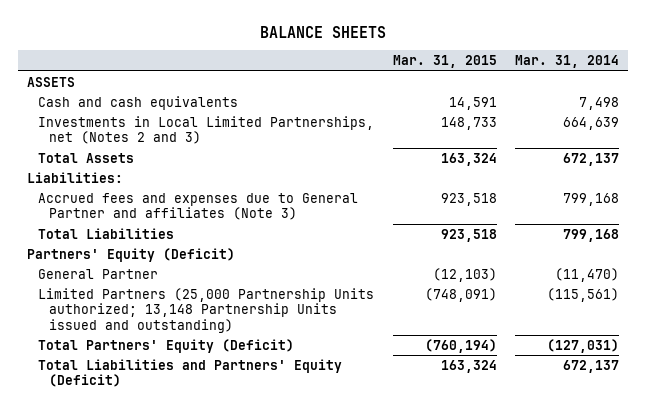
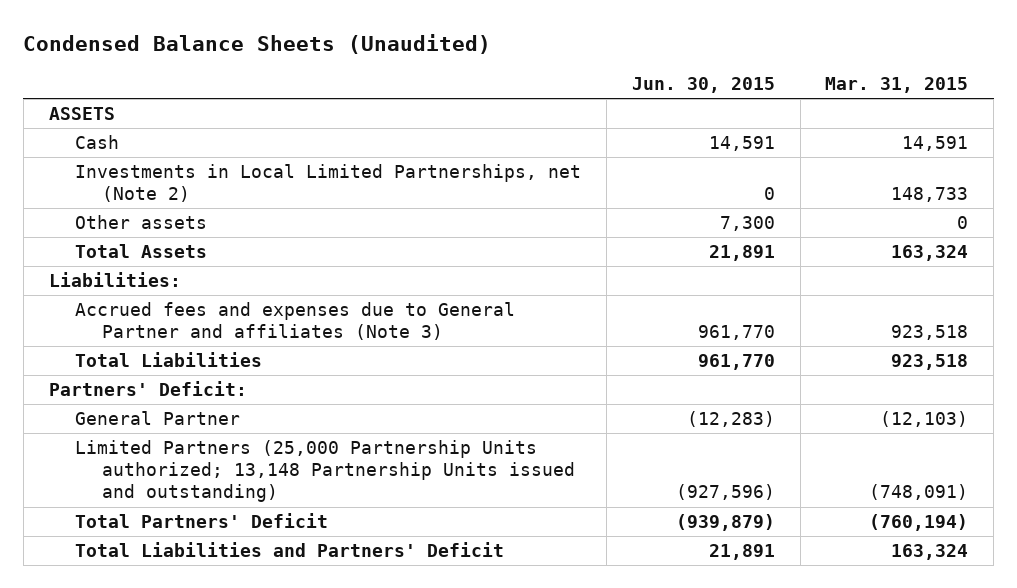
- BALANCE SHEETS
+ Condensed Balance Sheets (Unaudited)
- | Mar. 31, 2015 | Mar. 31, 2014
+ | Jun. 30, 2015 | Mar. 31, 2015
- Cash and cash equivalents | 14,591 | 7,498
- Investments in Local Limited Partnerships, net (Notes 2 and 3) | 148,733 | 664,639
+ Cash | 14,591 | 14,591
+ Investments in Local Limited Partnerships, net (Note 2) | 0 | 148,733
+ Other assets | 7,300 | 0
- Partners' Equity (Deficit)
+ Partners' Deficit:
- Total Partners' Equity (Deficit) | (760,194) | (127,031)
- Total Liabilities and Partners' Equity (Deficit) | 163,324 | 672,137
+ Total Partners' Deficit | (939,879) | (760,194)
+ Total Liabilities and Partners' Deficit | 21,891 | 163,324

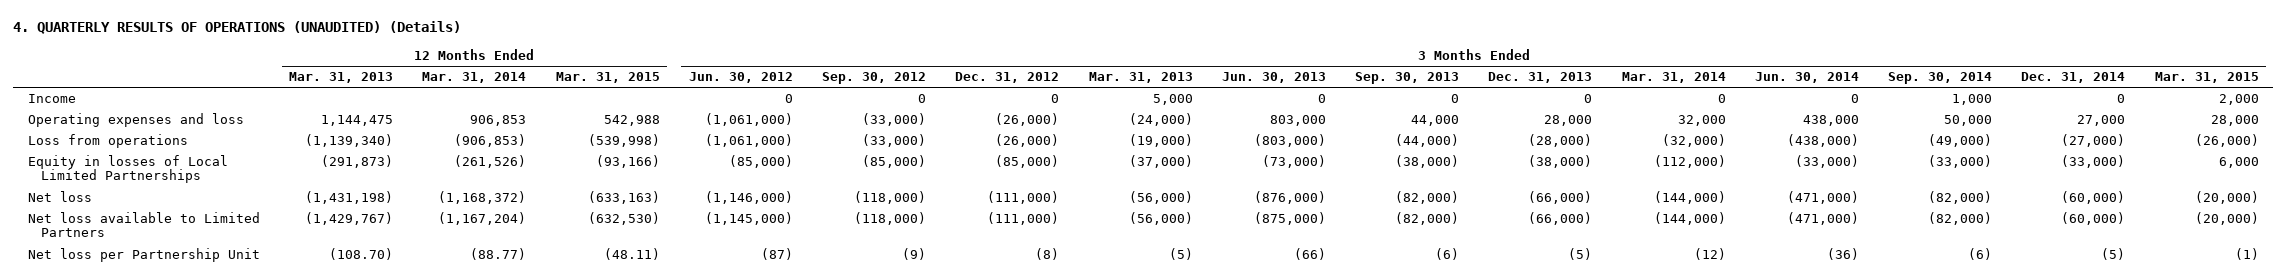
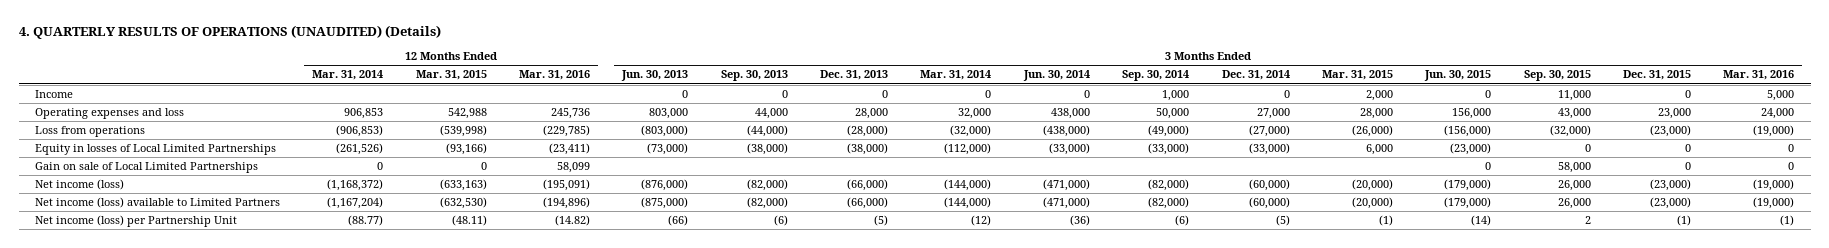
- | 12 Months Ended Mar. 31, 2013 | 12 Months Ended Mar. 31, 2014 | 12 Months Ended Mar. 31, 2015 | 3 Months Ended Jun. 30, 2012 | 3 Months Ended Sep. 30, 2012 | 3 Months Ended Dec. 31, 2012 | 3 Months Ended Mar. 31, 2013 | 3 Months Ended Jun. 30, 2013 | 3 Months Ended Sep. 30, 2013 | 3 Months Ended Dec. 31, 2013 | 3 Months Ended Mar. 31, 2014 | 3 Months Ended Jun. 30, 2014 | 3 Months Ended Sep. 30, 2014 | 3 Months Ended Dec. 31, 2014 | 3 Months Ended Mar. 31, 2015
+ | 12 Months Ended Mar. 31, 2014 | 12 Months Ended Mar. 31, 2015 | 12 Months Ended Mar. 31, 2016 | 3 Months Ended Jun. 30, 2013 | 3 Months Ended Sep. 30, 2013 | 3 Months Ended Dec. 31, 2013 | 3 Months Ended Mar. 31, 2014 | 3 Months Ended Jun. 30, 2014 | 3 Months Ended Sep. 30, 2014 | 3 Months Ended Dec. 31, 2014 | 3 Months Ended Mar. 31, 2015 | 3 Months Ended Jun. 30, 2015 | 3 Months Ended Sep. 30, 2015 | 3 Months Ended Dec. 31, 2015 | 3 Months Ended Mar. 31, 2016
- Net loss | (1,431,198) | (1,168,372) | (633,163) | (1,146,000) | (118,000) | (111,000) | (56,000) | (876,000) | (82,000) | (66,000) | (144,000) | (471,000) | (82,000) | (60,000) | (20,000)
- Net loss available to Limited Partners | (1,429,767) | (1,167,204) | (632,530) | (1,145,000) | (118,000) | (111,000) | (56,000) | (875,000) | (82,000) | (66,000) | (144,000) | (471,000) | (82,000) | (60,000) | (20,000)
- Net loss per Partnership Unit | (108.70) | (88.77) | (48.11) | (87) | (9) | (8) | (5) | (66) | (6) | (5) | (12) | (36) | (6) | (5) | (1)
+ Gain on sale of Local Limited Partnerships | 0 | 0 | 58,099 | | | | | | | | | 0 | 58,000 | 0 | 0
+ Net income (loss) | (1,168,372) | (633,163) | (195,091) | (876,000) | (82,000) | (66,000) | (144,000) | (471,000) | (82,000) | (60,000) | (20,000) | (179,000) | 26,000 | (23,000) | (19,000)
+ Net income (loss) available to Limited Partners | (1,167,204) | (632,530) | (194,896) | (875,000) | (82,000) | (66,000) | (144,000) | (471,000) | (82,000) | (60,000) | (20,000) | (179,000) | 26,000 | (23,000) | (19,000)
+ Net income (loss) per Partnership Unit | (88.77) | (48.11) | (14.82) | (66) | (6) | (5) | (12) | (36) | (6) | (5) | (1) | (14) | 2 | (1) | (1)

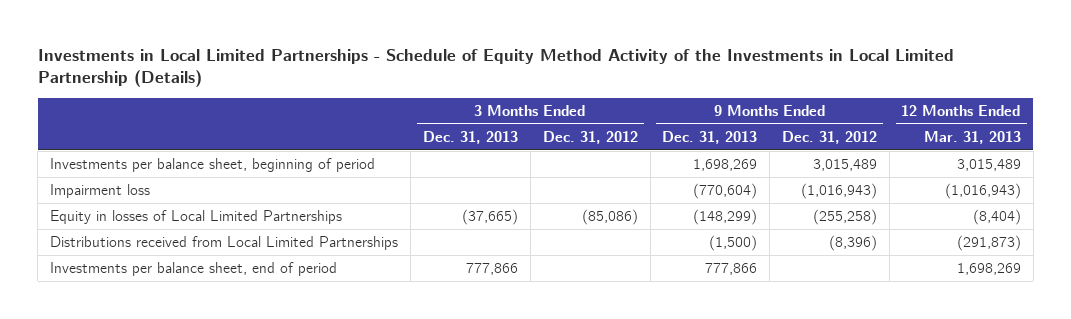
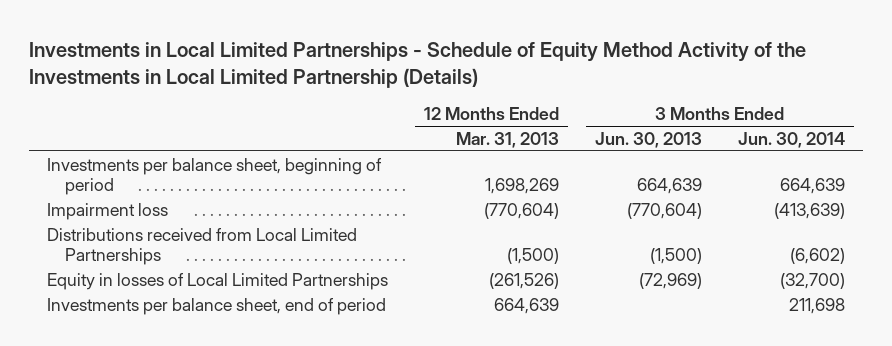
- | 3 Months Ended Dec. 31, 2013 | 3 Months Ended Dec. 31, 2012 | 9 Months Ended Dec. 31, 2013 | 9 Months Ended Dec. 31, 2012 | 12 Months Ended Mar. 31, 2013
+ | 12 Months Ended Mar. 31, 2013 | 3 Months Ended Jun. 30, 2013 | 3 Months Ended Jun. 30, 2014
- Investments per balance sheet, beginning of period | | | 1,698,269 | 3,015,489 | 3,015,489
- Impairment loss | | | (770,604) | (1,016,943) | (1,016,943)
- Equity in losses of Local Limited Partnerships | (37,665) | (85,086) | (148,299) | (255,258) | (8,404)
- Distributions received from Local Limited Partnerships | | | (1,500) | (8,396) | (291,873)
- Investments per balance sheet, end of period | 777,866 | | 777,866 | | 1,698,269
+ Investments per balance sheet, beginning of period | 1,698,269 | 664,639 | 664,639
+ Impairment loss | (770,604) | (770,604) | (413,639)
+ Distributions received from Local Limited Partnerships | (1,500) | (1,500) | (6,602)
+ Equity in losses of Local Limited Partnerships | (261,526) | (72,969) | (32,700)
+ Investments per balance sheet, end of period | 664,639 | | 211,698

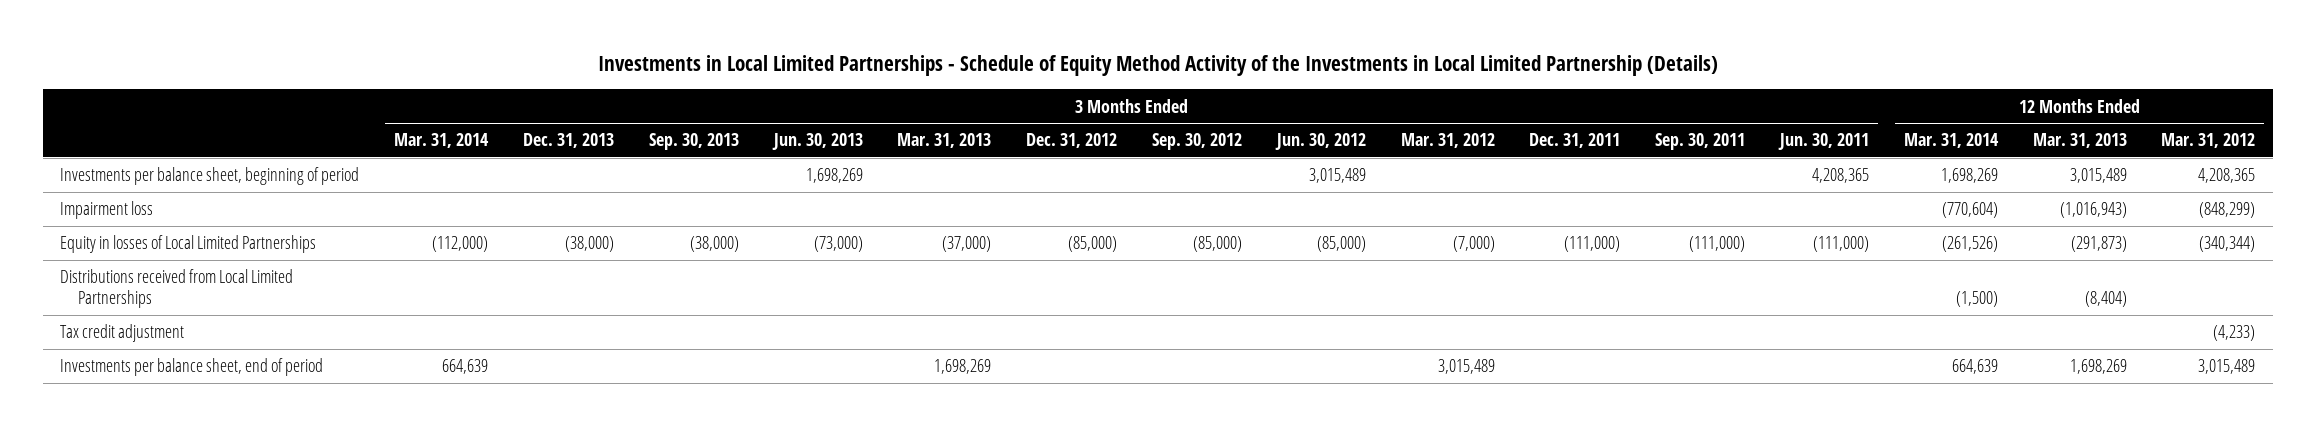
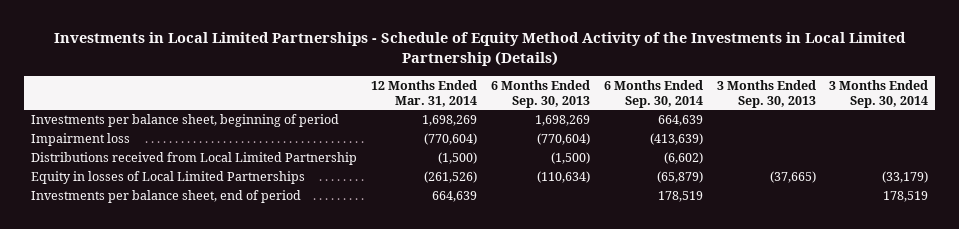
- | 3 Months Ended Mar. 31, 2014 | 3 Months Ended Dec. 31, 2013 | 3 Months Ended Sep. 30, 2013 | 3 Months Ended Jun. 30, 2013 | 3 Months Ended Mar. 31, 2013 | 3 Months Ended Dec. 31, 2012 | 3 Months Ended Sep. 30, 2012 | 3 Months Ended Jun. 30, 2012 | 3 Months Ended Mar. 31, 2012 | 3 Months Ended Dec. 31, 2011 | 3 Months Ended Sep. 30, 2011 | 3 Months Ended Jun. 30, 2011 | 12 Months Ended Mar. 31, 2014 | 12 Months Ended Mar. 31, 2013 | 12 Months Ended Mar. 31, 2012
+ | 12 Months Ended Mar. 31, 2014 | 6 Months Ended Sep. 30, 2013 | 6 Months Ended Sep. 30, 2014 | 3 Months Ended Sep. 30, 2013 | 3 Months Ended Sep. 30, 2014
- Equity in losses of Local Limited Partnerships | (112,000) | (38,000) | (38,000) | (73,000) | (37,000) | (85,000) | (85,000) | (85,000) | (7,000) | (111,000) | (111,000) | (111,000) | (261,526) | (291,873) | (340,344)
- Distributions received from Local Limited Partnerships | | | | | | | | | | | | | (1,500) | (8,404) |
- Tax credit adjustment | | | | | | | | | | | | | | | (4,233)
+ Distributions received from Local Limited Partnership | (1,500) | (1,500) | (6,602) | |
+ Equity in losses of Local Limited Partnerships | (261,526) | (110,634) | (65,879) | (37,665) | (33,179)

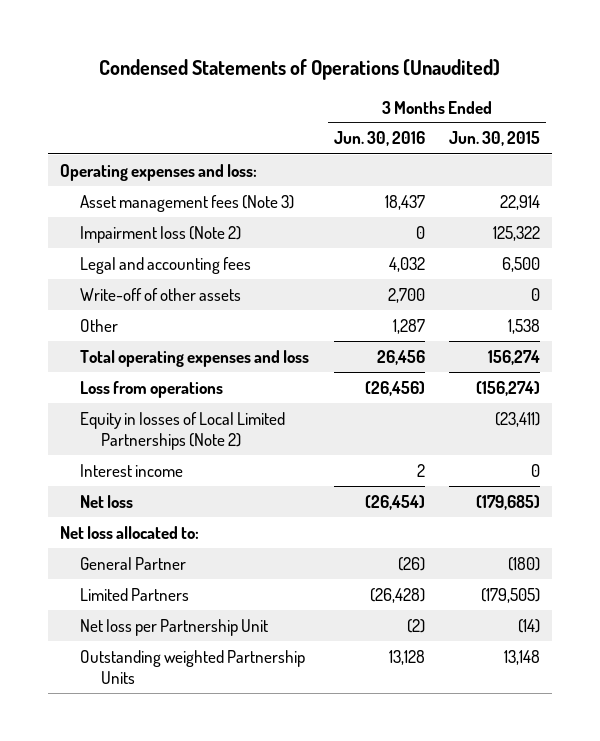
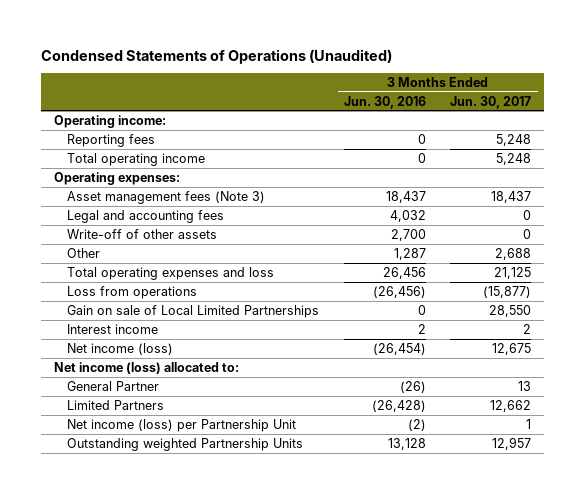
- | 3 Months Ended Jun. 30, 2016 | 3 Months Ended Jun. 30, 2015
+ | 3 Months Ended Jun. 30, 2016 | 3 Months Ended Jun. 30, 2017
- Operating expenses and loss:
+ Operating income:
+ Reporting fees | 0 | 5,248
+ Total operating income | 0 | 5,248
+ Operating expenses:
- Impairment loss (Note 2) | 0 | 125,322
- Equity in losses of Local Limited Partnerships (Note 2) | | (23,411)
+ Gain on sale of Local Limited Partnerships | 0 | 28,550
- Net loss | (26,454) | (179,685)
- Net loss allocated to:
+ Net income (loss) | (26,454) | 12,675
+ Net income (loss) allocated to:
- Net loss per Partnership Unit | (2) | (14)
+ Net income (loss) per Partnership Unit | (2) | 1

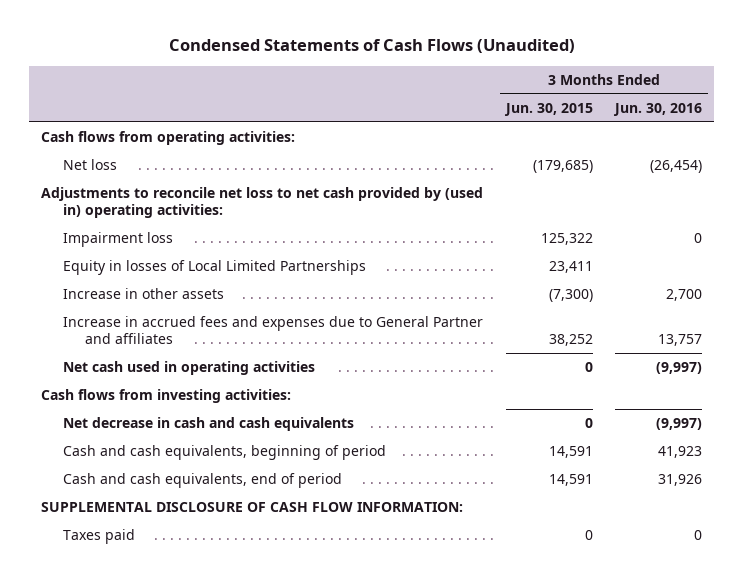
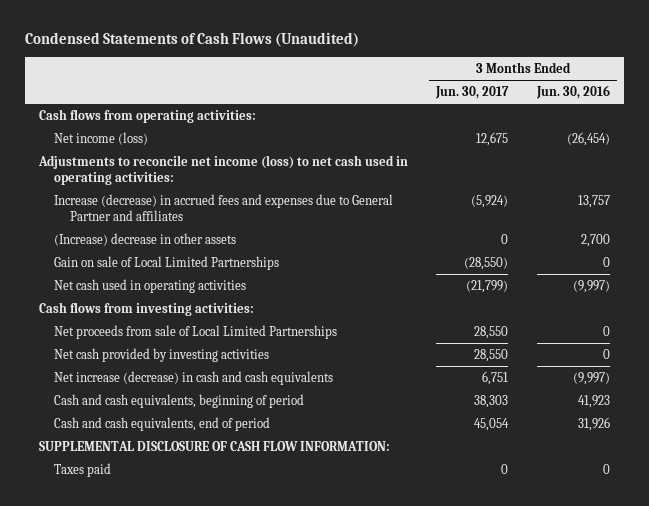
- | 3 Months Ended Jun. 30, 2015 | 3 Months Ended Jun. 30, 2016
+ | 3 Months Ended Jun. 30, 2017 | 3 Months Ended Jun. 30, 2016
- Net loss | (179,685) | (26,454)
- Adjustments to reconcile net loss to net cash provided by (used in) operating activities:
- Impairment loss | 125,322 | 0
- Equity in losses of Local Limited Partnerships | 23,411 |
- Increase in other assets | (7,300) | 2,700
- Increase in accrued fees and expenses due to General Partner and affiliates | 38,252 | 13,757
+ Net income (loss) | 12,675 | (26,454)
+ Adjustments to reconcile net income (loss) to net cash used in operating activities:
+ Increase (decrease) in accrued fees and expenses due to General Partner and affiliates | (5,924) | 13,757
+ (Increase) decrease in other assets | 0 | 2,700
+ Gain on sale of Local Limited Partnerships | (28,550) | 0
- Net decrease in cash and cash equivalents | 0 | (9,997)
+ Net proceeds from sale of Local Limited Partnerships | 28,550 | 0
+ Net cash provided by investing activities | 28,550 | 0
+ Net increase (decrease) in cash and cash equivalents | 6,751 | (9,997)

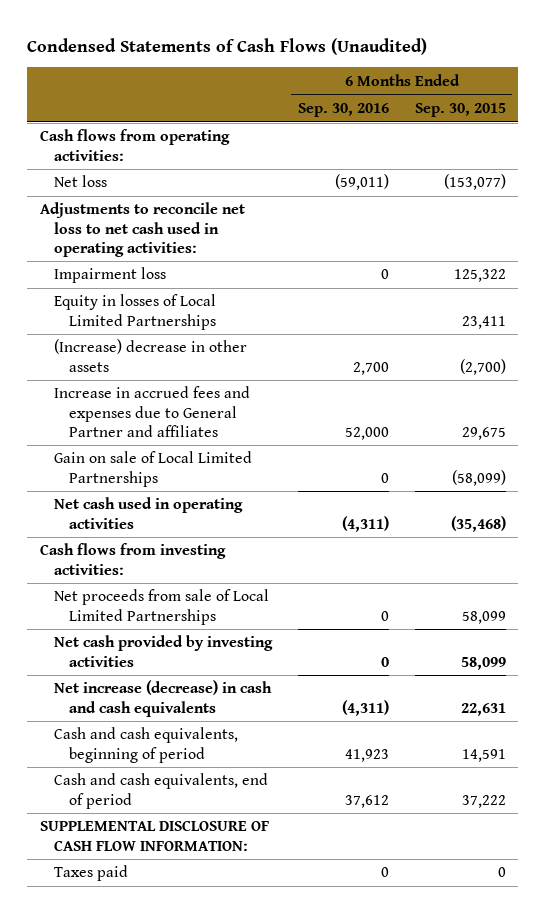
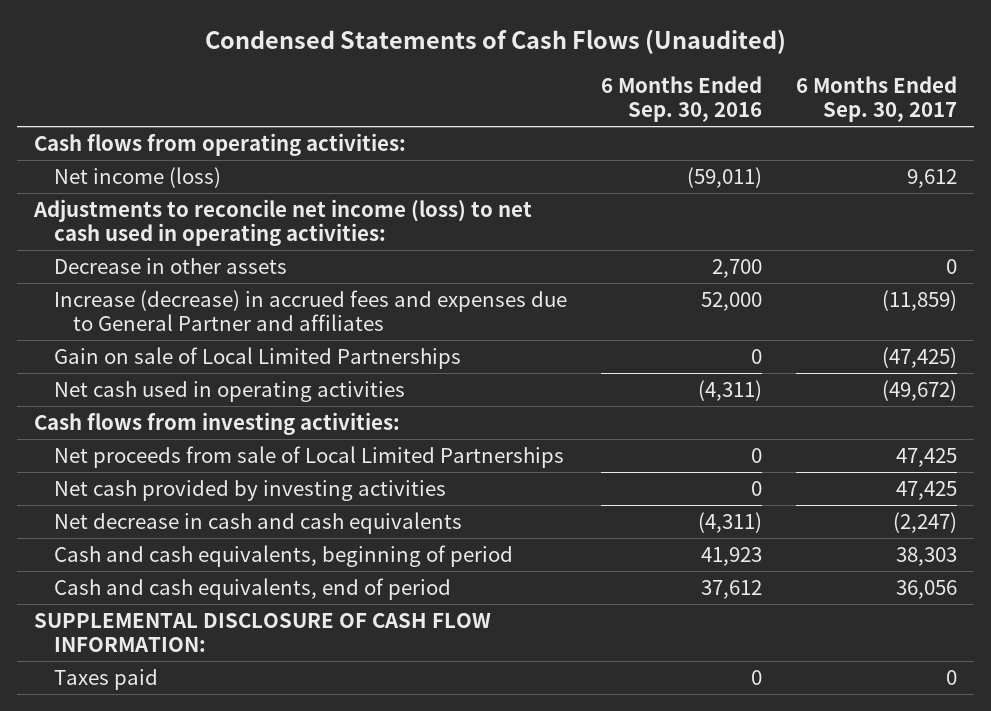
- | 6 Months Ended Sep. 30, 2016 | 6 Months Ended Sep. 30, 2015
+ | 6 Months Ended Sep. 30, 2016 | 6 Months Ended Sep. 30, 2017
- Net loss | (59,011) | (153,077)
- Adjustments to reconcile net loss to net cash used in operating activities:
- Impairment loss | 0 | 125,322
- Equity in losses of Local Limited Partnerships | | 23,411
- (Increase) decrease in other assets | 2,700 | (2,700)
- Increase in accrued fees and expenses due to General Partner and affiliates | 52,000 | 29,675
+ Net income (loss) | (59,011) | 9,612
+ Adjustments to reconcile net income (loss) to net cash used in operating activities:
+ Decrease in other assets | 2,700 | 0
+ Increase (decrease) in accrued fees and expenses due to General Partner and affiliates | 52,000 | (11,859)
- Net increase (decrease) in cash and cash equivalents | (4,311) | 22,631
+ Net decrease in cash and cash equivalents | (4,311) | (2,247)

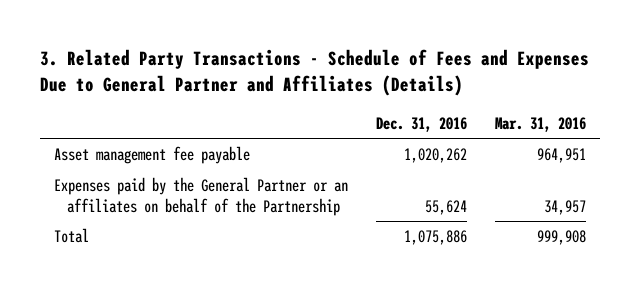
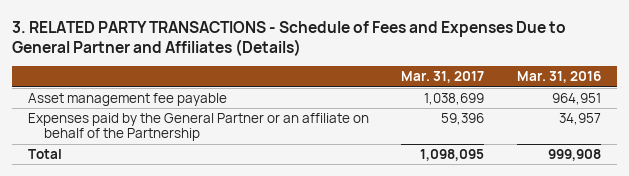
- 3. Related Party Transactions - Schedule of Fees and Expenses Due to General Partner and Affiliates (Details)
+ 3. RELATED PARTY TRANSACTIONS - Schedule of Fees and Expenses Due to General Partner and Affiliates (Details)
- | Dec. 31, 2016 | Mar. 31, 2016
+ | Mar. 31, 2017 | Mar. 31, 2016
- Expenses paid by the General Partner or an affiliates on behalf of the Partnership | 55,624 | 34,957
+ Expenses paid by the General Partner or an affiliate on behalf of the Partnership | 59,396 | 34,957

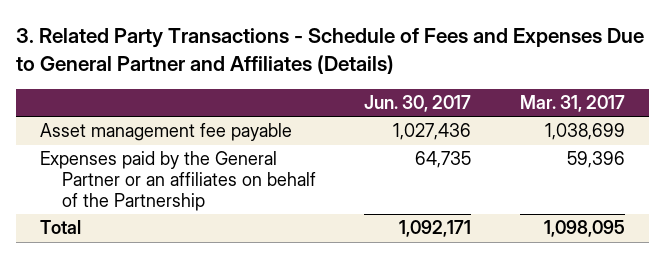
- 3. RELATED PARTY TRANSACTIONS - Schedule of Fees and Expenses Due to General Partner and Affiliates (Details)
+ 3. Related Party Transactions - Schedule of Fees and Expenses Due to General Partner and Affiliates (Details)
- | Mar. 31, 2017 | Mar. 31, 2016
+ | Jun. 30, 2017 | Mar. 31, 2017
- Expenses paid by the General Partner or an affiliate on behalf of the Partnership | 59,396 | 34,957
+ Expenses paid by the General Partner or an affiliates on behalf of the Partnership | 64,735 | 59,396

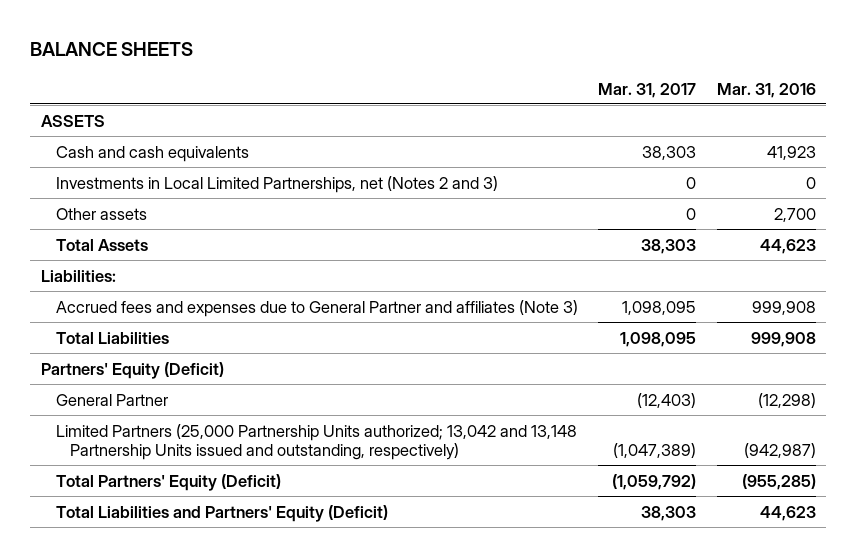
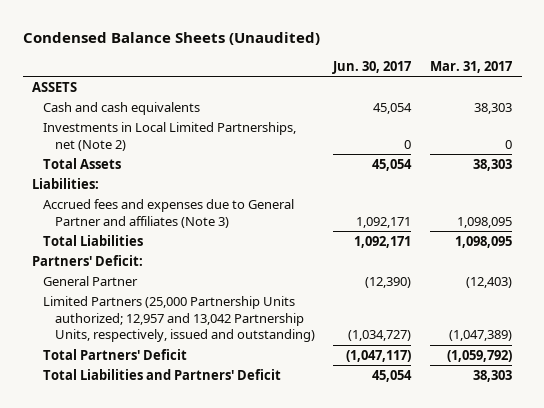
- BALANCE SHEETS
+ Condensed Balance Sheets (Unaudited)
- | Mar. 31, 2017 | Mar. 31, 2016
+ | Jun. 30, 2017 | Mar. 31, 2017
- Investments in Local Limited Partnerships, net (Notes 2 and 3) | 0 | 0
- Other assets | 0 | 2,700
+ Investments in Local Limited Partnerships, net (Note 2) | 0 | 0
- Partners' Equity (Deficit)
+ Partners' Deficit:
- Limited Partners (25,000 Partnership Units authorized; 13,042 and 13,148 Partnership Units issued and outstanding, respectively) | (1,047,389) | (942,987)
- Total Partners' Equity (Deficit) | (1,059,792) | (955,285)
- Total Liabilities and Partners' Equity (Deficit) | 38,303 | 44,623
+ Limited Partners (25,000 Partnership Units authorized; 12,957 and 13,042 Partnership Units, respectively, issued and outstanding) | (1,034,727) | (1,047,389)
+ Total Partners' Deficit | (1,047,117) | (1,059,792)
+ Total Liabilities and Partners' Deficit | 45,054 | 38,303

